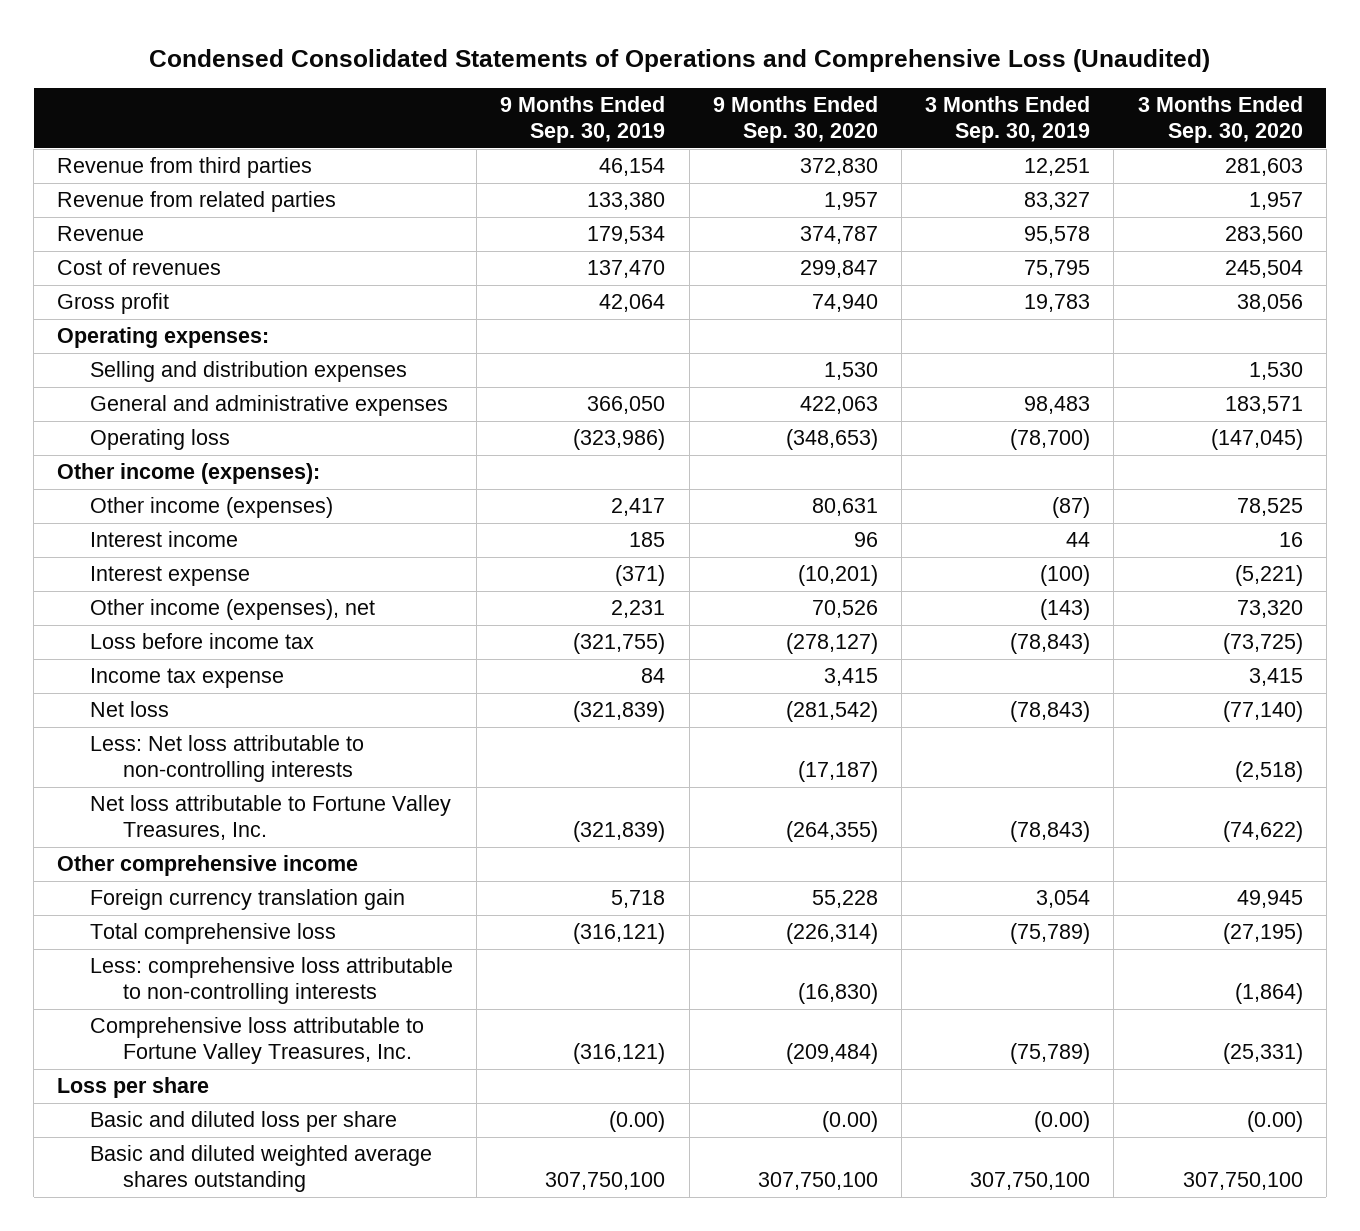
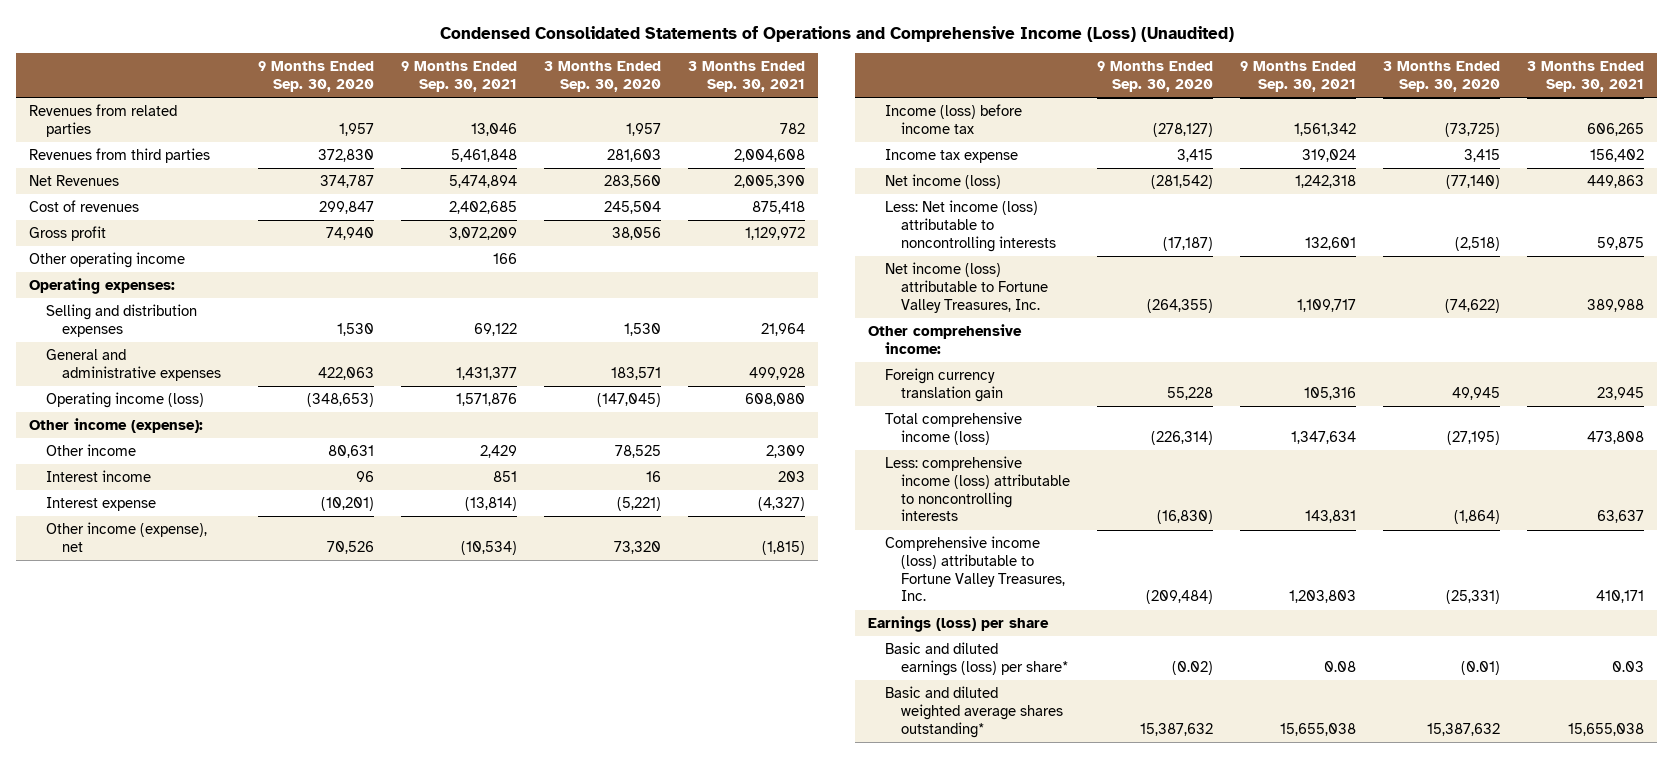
- Condensed Consolidated Statements of Operations and Comprehensive Loss (Unaudited)
+ Condensed Consolidated Statements of Operations and Comprehensive Income (Loss) (Unaudited)
- | 9 Months Ended Sep. 30, 2019 | 9 Months Ended Sep. 30, 2020 | 3 Months Ended Sep. 30, 2019 | 3 Months Ended Sep. 30, 2020
+ | 9 Months Ended Sep. 30, 2020 | 9 Months Ended Sep. 30, 2021 | 3 Months Ended Sep. 30, 2020 | 3 Months Ended Sep. 30, 2021
- Revenue from third parties | 46,154 | 372,830 | 12,251 | 281,603
- Revenue from related parties | 133,380 | 1,957 | 83,327 | 1,957
- Revenue | 179,534 | 374,787 | 95,578 | 283,560
+ Revenues from related parties | 1,957 | 13,046 | 1,957 | 782
+ Revenues from third parties | 372,830 | 5,461,848 | 281,603 | 2,004,608
+ Net Revenues | 374,787 | 5,474,894 | 283,560 | 2,005,390
+ Other operating income | | 166 | |
- Operating loss | (323,986) | (348,653) | (78,700) | (147,045)
- Other income (expenses):
- Other income (expenses) | 2,417 | 80,631 | (87) | 78,525
+ Operating income (loss) | (348,653) | 1,571,876 | (147,045) | 608,080
+ Other income (expense):
+ Other income | 80,631 | 2,429 | 78,525 | 2,309
- Other income (expenses), net | 2,231 | 70,526 | (143) | 73,320
- Loss before income tax | (321,755) | (278,127) | (78,843) | (73,725)
+ Other income (expense), net | 70,526 | (10,534) | 73,320 | (1,815)
+ Income (loss) before income tax | (278,127) | 1,561,342 | (73,725) | 606,265
- Net loss | (321,839) | (281,542) | (78,843) | (77,140)
- Less: Net loss attributable to non-controlling interests | | (17,187) | | (2,518)
- Net loss attributable to Fortune Valley Treasures, Inc. | (321,839) | (264,355) | (78,843) | (74,622)
- Other comprehensive income
+ Net income (loss) | (281,542) | 1,242,318 | (77,140) | 449,863
+ Less: Net income (loss) attributable to noncontrolling interests | (17,187) | 132,601 | (2,518) | 59,875
+ Net income (loss) attributable to Fortune Valley Treasures, Inc. | (264,355) | 1,109,717 | (74,622) | 389,988
+ Other comprehensive income:
- Total comprehensive loss | (316,121) | (226,314) | (75,789) | (27,195)
- Less: comprehensive loss attributable to non-controlling interests | | (16,830) | | (1,864)
- Comprehensive loss attributable to Fortune Valley Treasures, Inc. | (316,121) | (209,484) | (75,789) | (25,331)
- Loss per share
- Basic and diluted loss per share | (0.00) | (0.00) | (0.00) | (0.00)
- Basic and diluted weighted average shares outstanding | 307,750,100 | 307,750,100 | 307,750,100 | 307,750,100
+ Total comprehensive income (loss) | (226,314) | 1,347,634 | (27,195) | 473,808
+ Less: comprehensive income (loss) attributable to noncontrolling interests | (16,830) | 143,831 | (1,864) | 63,637
+ Comprehensive income (loss) attributable to Fortune Valley Treasures, Inc. | (209,484) | 1,203,803 | (25,331) | 410,171
+ Earnings (loss) per share
+ Basic and diluted earnings (loss) per share* | (0.02) | 0.08 | (0.01) | 0.03
+ Basic and diluted weighted average shares outstanding* | 15,387,632 | 15,655,038 | 15,387,632 | 15,655,038

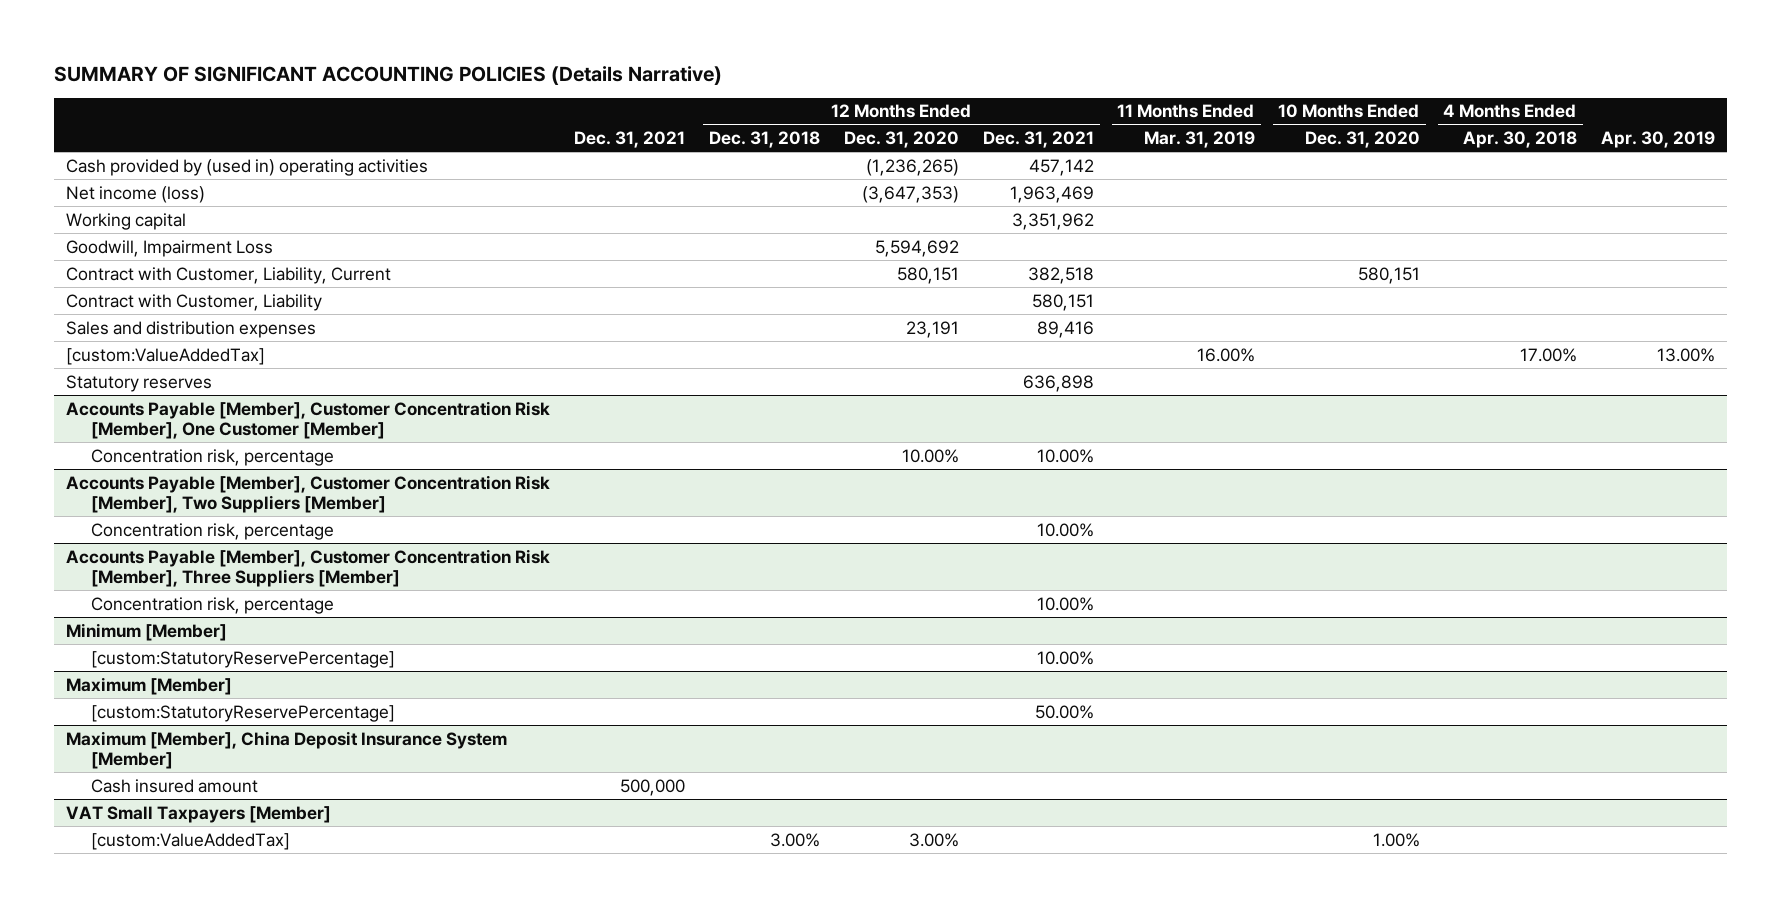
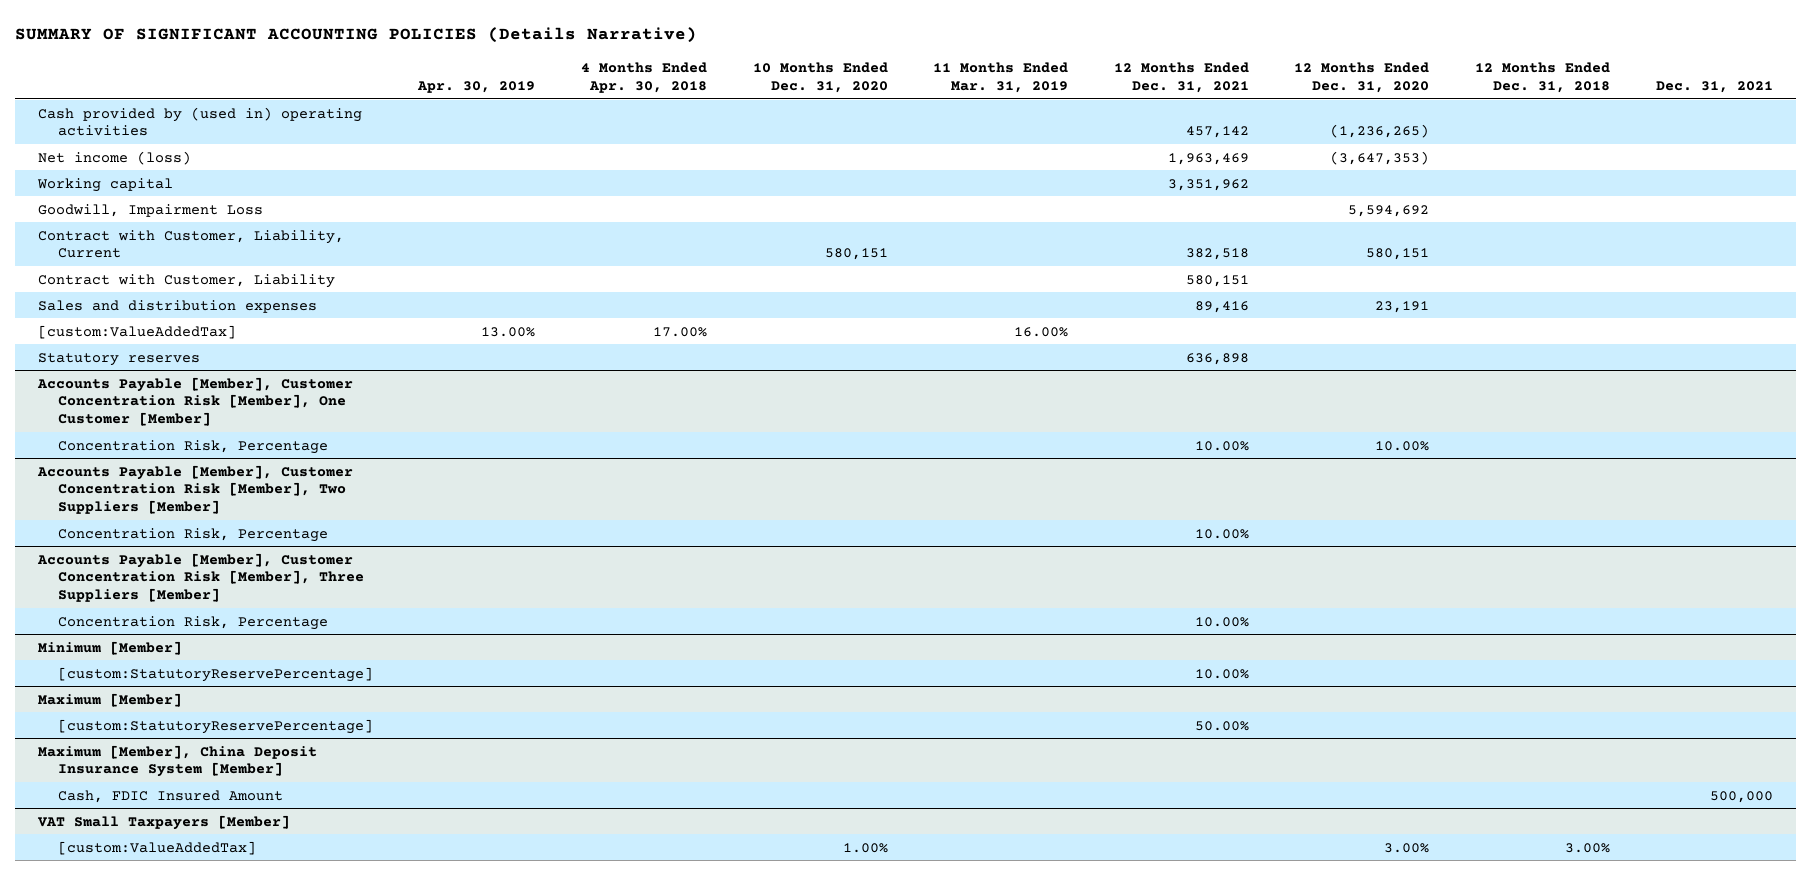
- | Dec. 31, 2021 | 12 Months Ended Dec. 31, 2018 | 12 Months Ended Dec. 31, 2020 | 12 Months Ended Dec. 31, 2021 | 11 Months Ended Mar. 31, 2019 | 10 Months Ended Dec. 31, 2020 | 4 Months Ended Apr. 30, 2018 | Apr. 30, 2019
+ | Apr. 30, 2019 | 4 Months Ended Apr. 30, 2018 | 10 Months Ended Dec. 31, 2020 | 11 Months Ended Mar. 31, 2019 | 12 Months Ended Dec. 31, 2021 | 12 Months Ended Dec. 31, 2020 | 12 Months Ended Dec. 31, 2018 | Dec. 31, 2021
@ Accounts Payable [Member], Customer Concentration Risk [Member], One Customer [Member]
- Concentration risk, percentage | | | 10.00% | 10.00% | | | |
+ Concentration Risk, Percentage | | | | | 10.00% | 10.00% | |
@ Accounts Payable [Member], Customer Concentration Risk [Member], Two Suppliers [Member]
- Concentration risk, percentage | | | | 10.00% | | | |
+ Concentration Risk, Percentage | | | | | 10.00% | | |
@ Accounts Payable [Member], Customer Concentration Risk [Member], Three Suppliers [Member]
- Concentration risk, percentage | | | | 10.00% | | | |
+ Concentration Risk, Percentage | | | | | 10.00% | | |
@ Maximum [Member], China Deposit Insurance System [Member]
- Cash insured amount | 500,000 | | | | | | |
+ Cash, FDIC Insured Amount | | | | | | | | 500,000

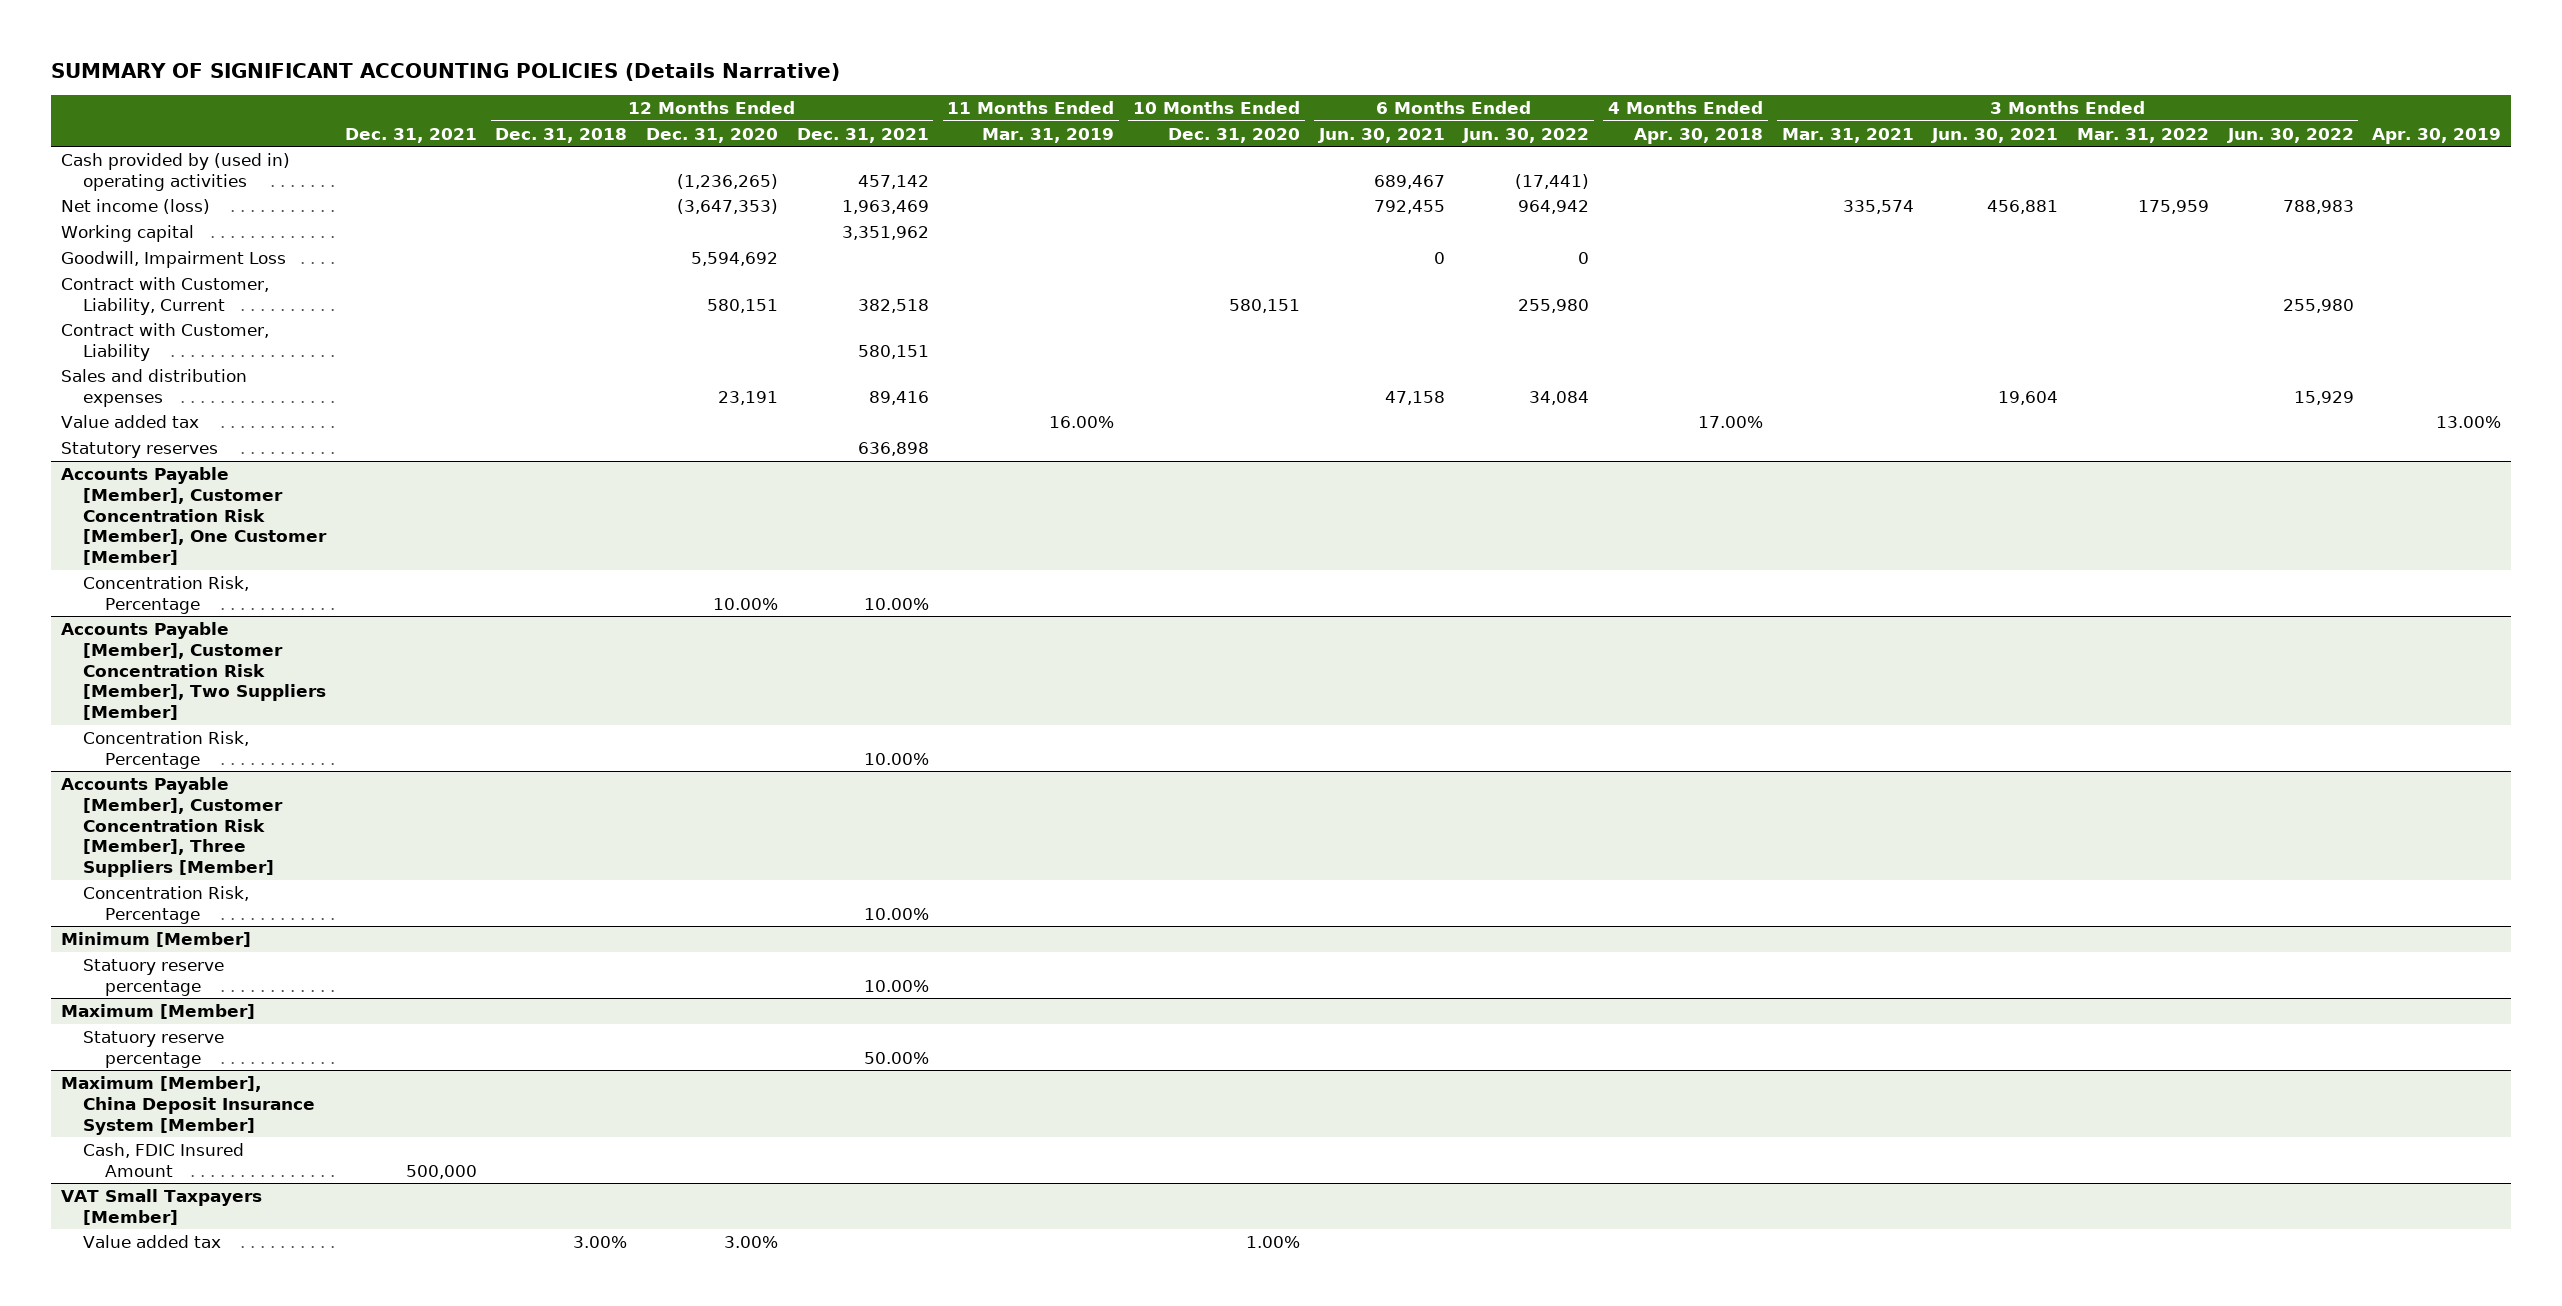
- | Apr. 30, 2019 | 4 Months Ended Apr. 30, 2018 | 10 Months Ended Dec. 31, 2020 | 11 Months Ended Mar. 31, 2019 | 12 Months Ended Dec. 31, 2021 | 12 Months Ended Dec. 31, 2020 | 12 Months Ended Dec. 31, 2018 | Dec. 31, 2021
+ | Dec. 31, 2021 | 12 Months Ended Dec. 31, 2018 | 12 Months Ended Dec. 31, 2020 | 12 Months Ended Dec. 31, 2021 | 11 Months Ended Mar. 31, 2019 | 10 Months Ended Dec. 31, 2020 | 6 Months Ended Jun. 30, 2021 | 6 Months Ended Jun. 30, 2022 | 4 Months Ended Apr. 30, 2018 | 3 Months Ended Mar. 31, 2021 | 3 Months Ended Jun. 30, 2021 | 3 Months Ended Mar. 31, 2022 | 3 Months Ended Jun. 30, 2022 | Apr. 30, 2019
- [custom:ValueAddedTax] | 13.00% | 17.00% | | 16.00% | | | |
+ Value added tax | | | | | 16.00% | | | | 17.00% | | | | | 13.00%
@ Minimum [Member]
- [custom:StatutoryReservePercentage] | | | | | 10.00% | | |
+ Statuory reserve percentage | | | | 10.00% | | | | | | | | | |
@ Maximum [Member]
- [custom:StatutoryReservePercentage] | | | | | 50.00% | | |
+ Statuory reserve percentage | | | | 50.00% | | | | | | | | | |
@ VAT Small Taxpayers [Member]
- [custom:ValueAddedTax] | | | 1.00% | | | 3.00% | 3.00% |
+ Value added tax | | 3.00% | 3.00% | | | 1.00% | | | | | | | |

